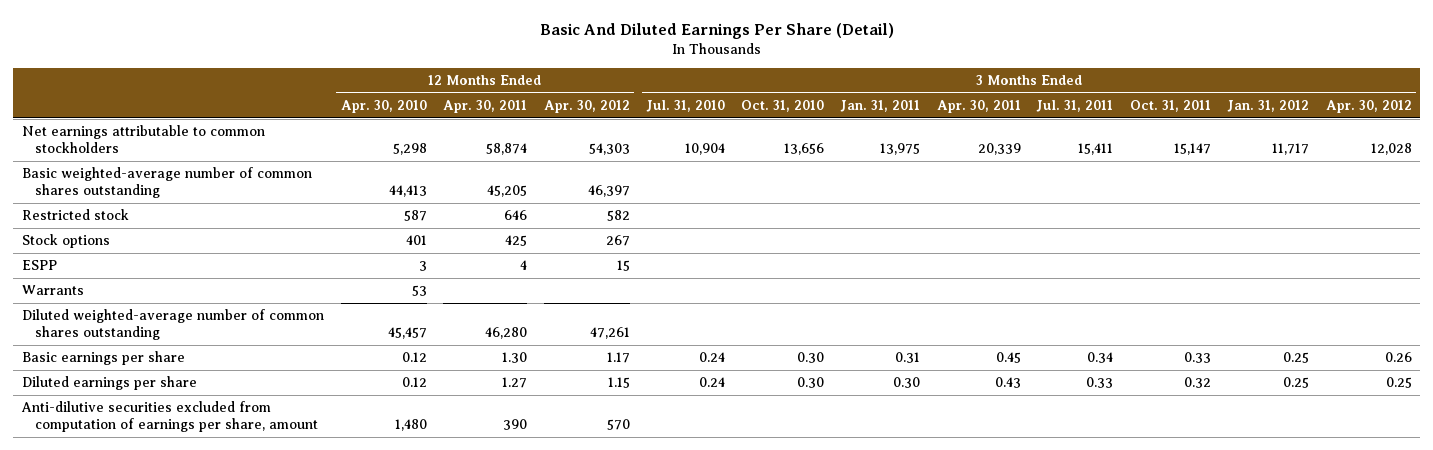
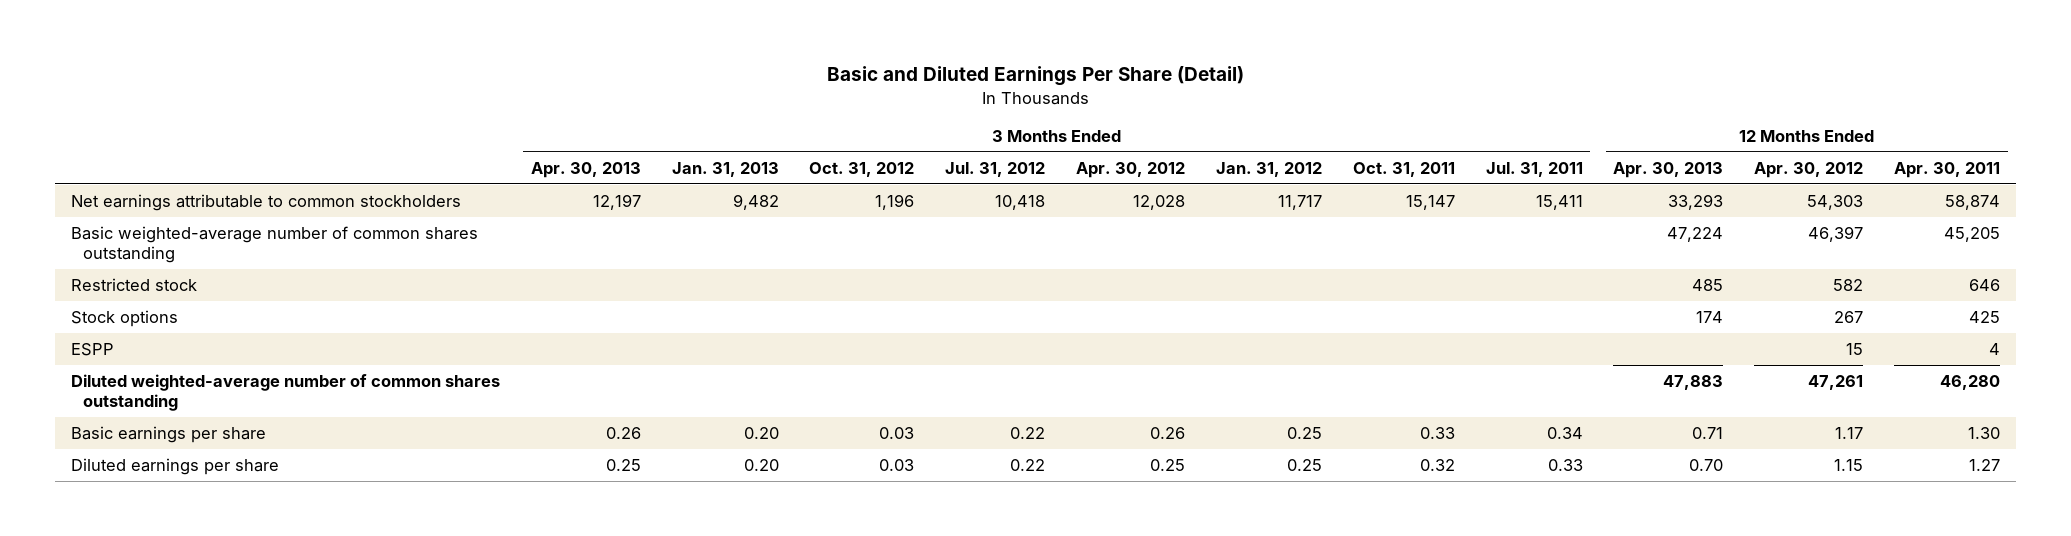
- Basic And Diluted Earnings Per Share (Detail)
+ Basic and Diluted Earnings Per Share (Detail)
- | 12 Months Ended Apr. 30, 2010 | 12 Months Ended Apr. 30, 2011 | 12 Months Ended Apr. 30, 2012 | 3 Months Ended Jul. 31, 2010 | 3 Months Ended Oct. 31, 2010 | 3 Months Ended Jan. 31, 2011 | 3 Months Ended Apr. 30, 2011 | 3 Months Ended Jul. 31, 2011 | 3 Months Ended Oct. 31, 2011 | 3 Months Ended Jan. 31, 2012 | 3 Months Ended Apr. 30, 2012
+ | 3 Months Ended Apr. 30, 2013 | 3 Months Ended Jan. 31, 2013 | 3 Months Ended Oct. 31, 2012 | 3 Months Ended Jul. 31, 2012 | 3 Months Ended Apr. 30, 2012 | 3 Months Ended Jan. 31, 2012 | 3 Months Ended Oct. 31, 2011 | 3 Months Ended Jul. 31, 2011 | 12 Months Ended Apr. 30, 2013 | 12 Months Ended Apr. 30, 2012 | 12 Months Ended Apr. 30, 2011
- Warrants | 53 | | | | | | | | | |
- Anti-dilutive securities excluded from computation of earnings per share, amount | 1,480 | 390 | 570 | | | | | | | |

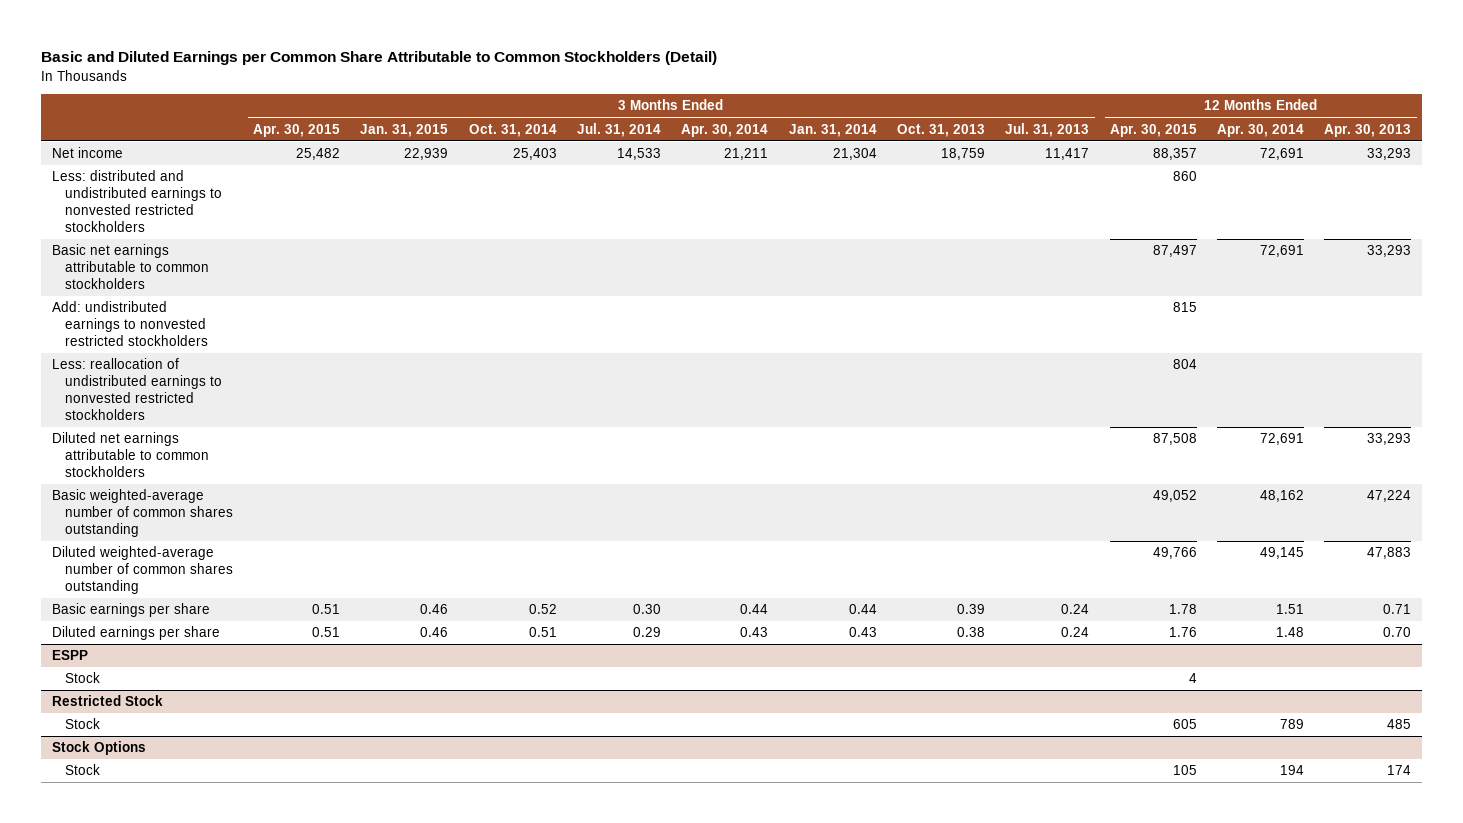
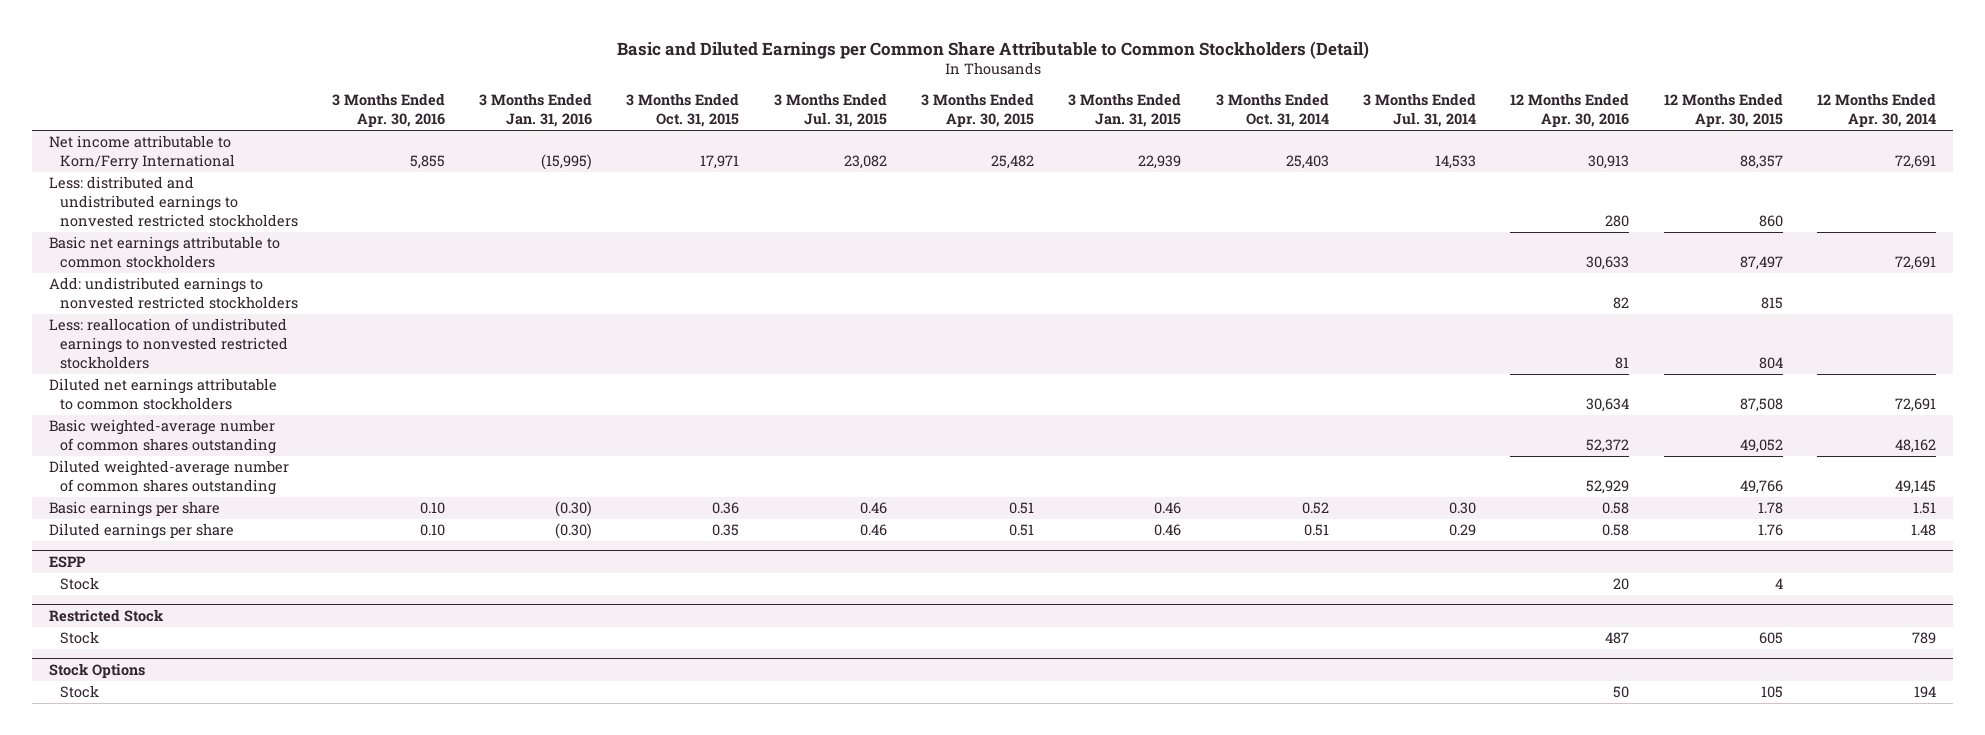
- | 3 Months Ended Apr. 30, 2015 | 3 Months Ended Jan. 31, 2015 | 3 Months Ended Oct. 31, 2014 | 3 Months Ended Jul. 31, 2014 | 3 Months Ended Apr. 30, 2014 | 3 Months Ended Jan. 31, 2014 | 3 Months Ended Oct. 31, 2013 | 3 Months Ended Jul. 31, 2013 | 12 Months Ended Apr. 30, 2015 | 12 Months Ended Apr. 30, 2014 | 12 Months Ended Apr. 30, 2013
+ | 3 Months Ended Apr. 30, 2016 | 3 Months Ended Jan. 31, 2016 | 3 Months Ended Oct. 31, 2015 | 3 Months Ended Jul. 31, 2015 | 3 Months Ended Apr. 30, 2015 | 3 Months Ended Jan. 31, 2015 | 3 Months Ended Oct. 31, 2014 | 3 Months Ended Jul. 31, 2014 | 12 Months Ended Apr. 30, 2016 | 12 Months Ended Apr. 30, 2015 | 12 Months Ended Apr. 30, 2014
- Net income | 25,482 | 22,939 | 25,403 | 14,533 | 21,211 | 21,304 | 18,759 | 11,417 | 88,357 | 72,691 | 33,293
+ Net income attributable to Korn/Ferry International | 5,855 | (15,995) | 17,971 | 23,082 | 25,482 | 22,939 | 25,403 | 14,533 | 30,913 | 88,357 | 72,691

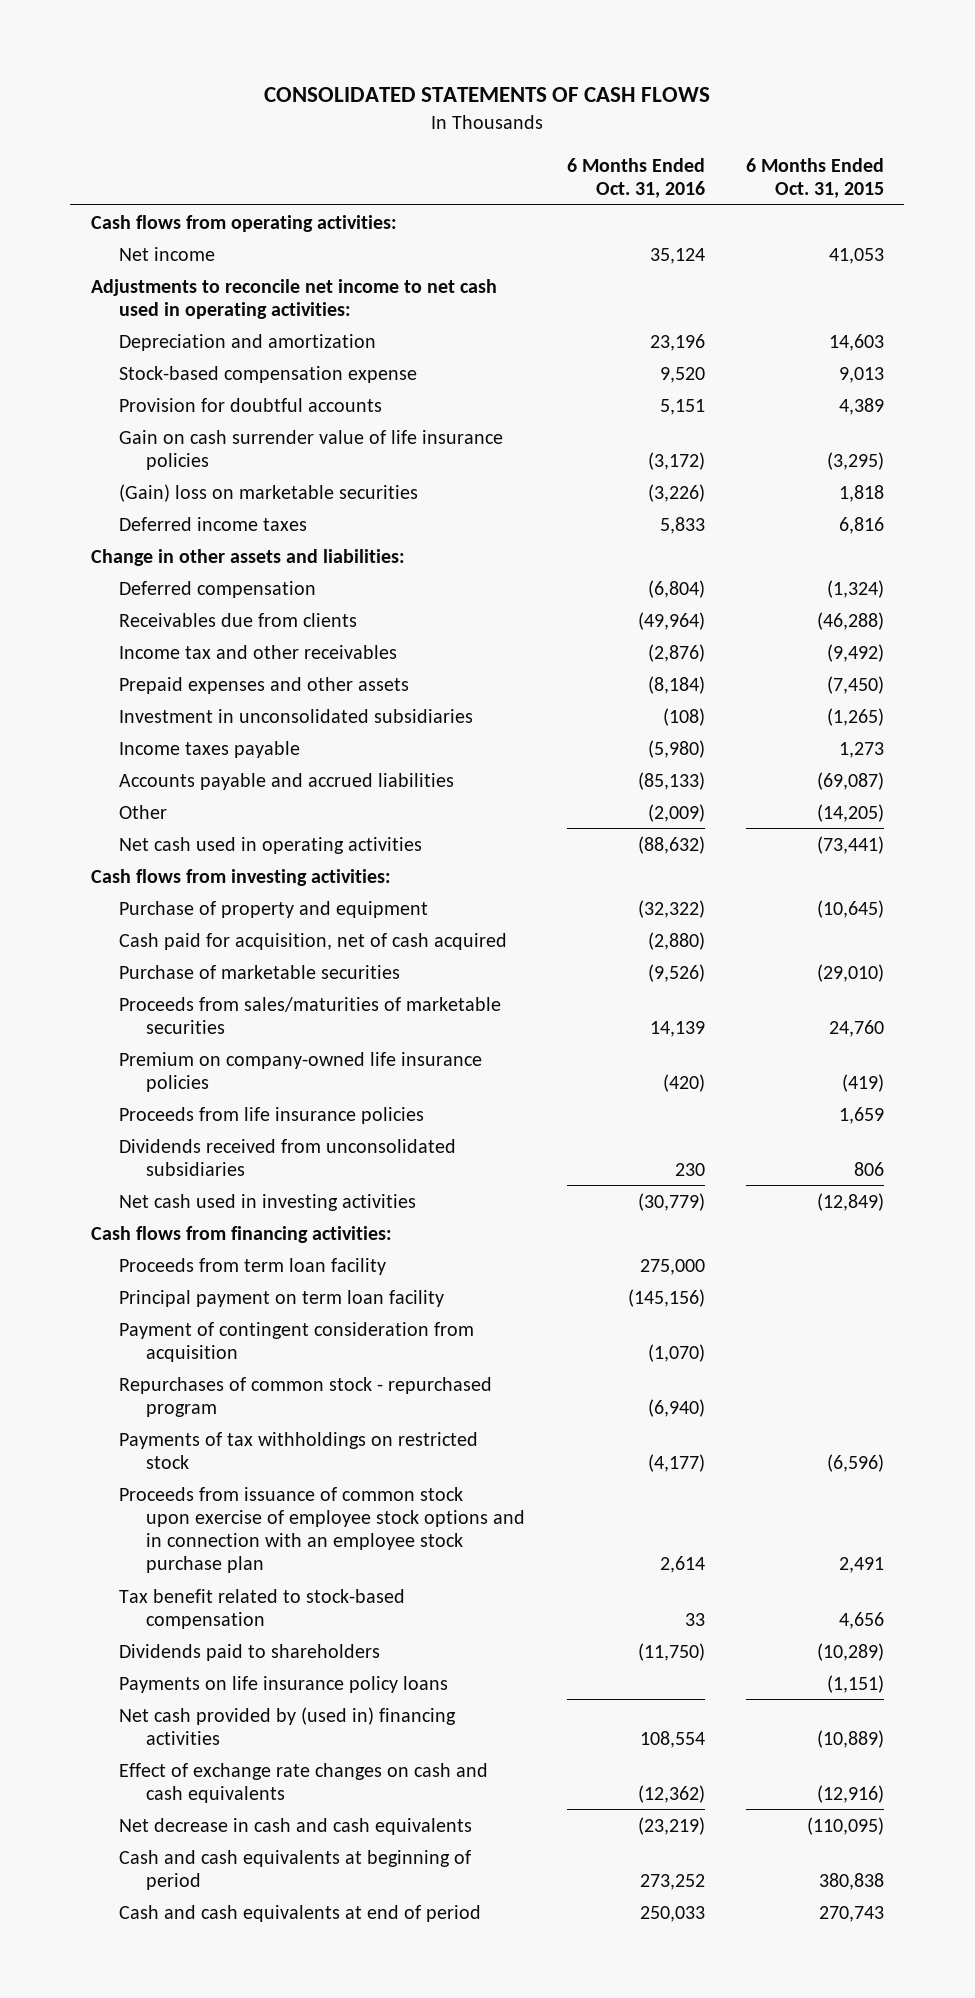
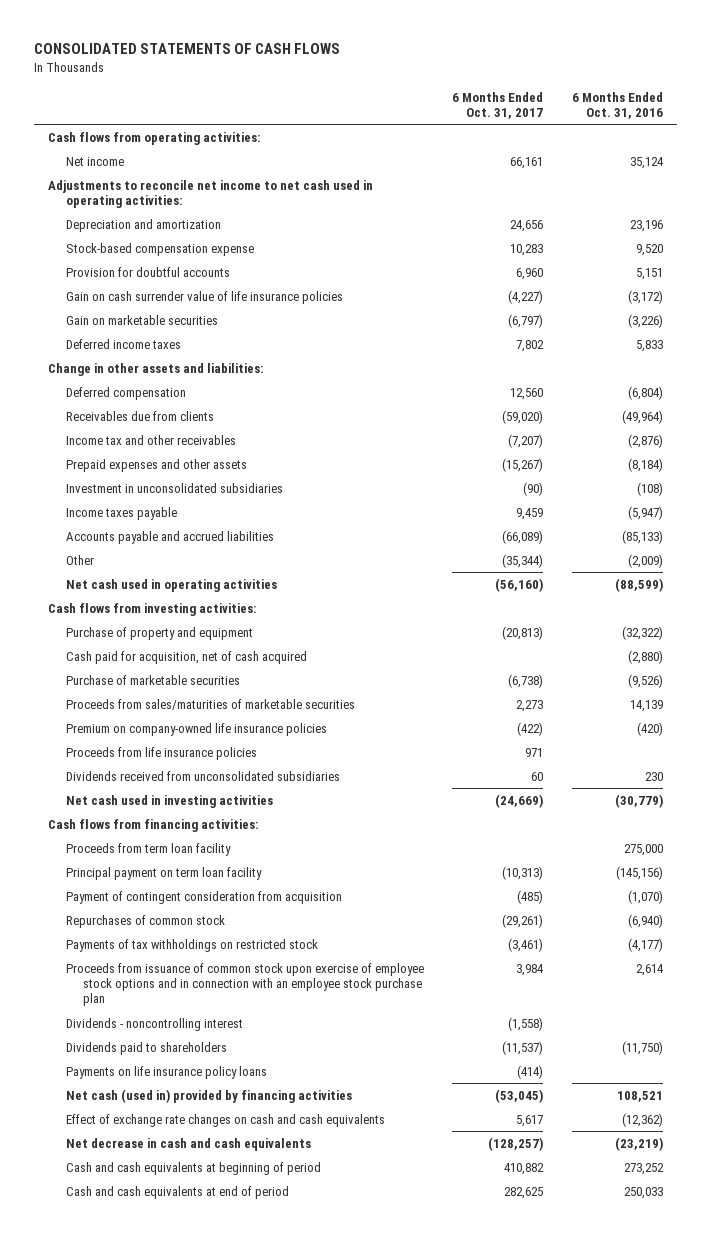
- | 6 Months Ended Oct. 31, 2016 | 6 Months Ended Oct. 31, 2015
+ | 6 Months Ended Oct. 31, 2017 | 6 Months Ended Oct. 31, 2016
- (Gain) loss on marketable securities | (3,226) | 1,818
+ Gain on marketable securities | (6,797) | (3,226)
- Income taxes payable | (5,980) | 1,273
+ Income taxes payable | 9,459 | (5,947)
- Net cash used in operating activities | (88,632) | (73,441)
+ Net cash used in operating activities | (56,160) | (88,599)
- Repurchases of common stock - repurchased program | (6,940) |
+ Repurchases of common stock | (29,261) | (6,940)
- Tax benefit related to stock-based compensation | 33 | 4,656
+ Dividends - noncontrolling interest | (1,558) |
- Net cash provided by (used in) financing activities | 108,554 | (10,889)
+ Net cash (used in) provided by financing activities | (53,045) | 108,521

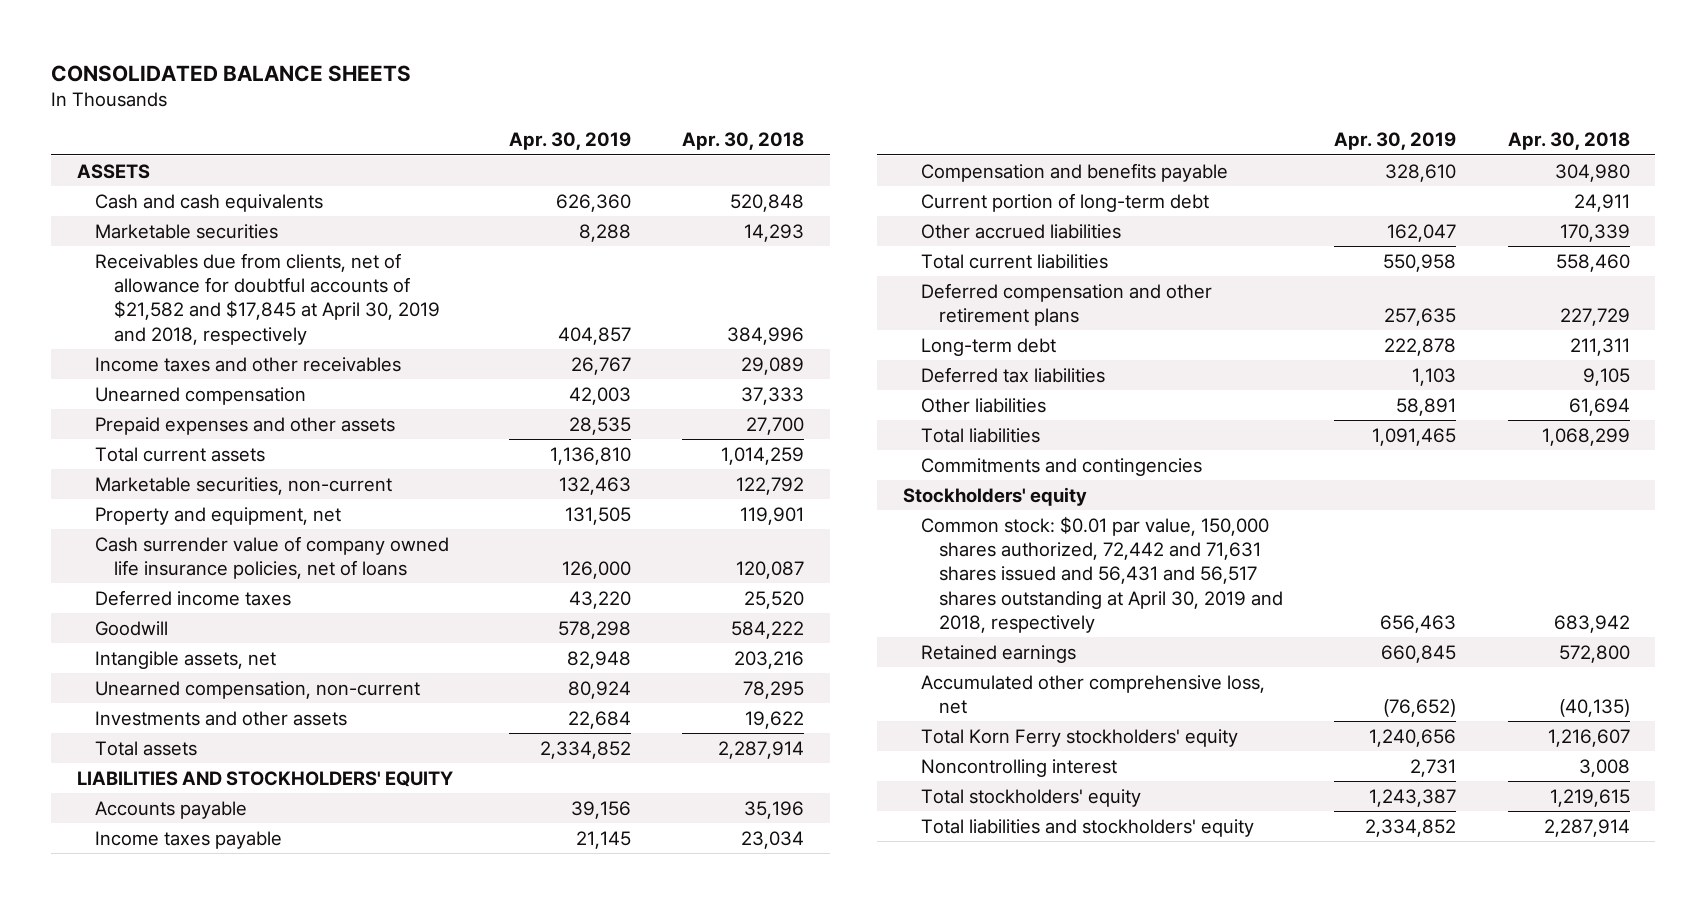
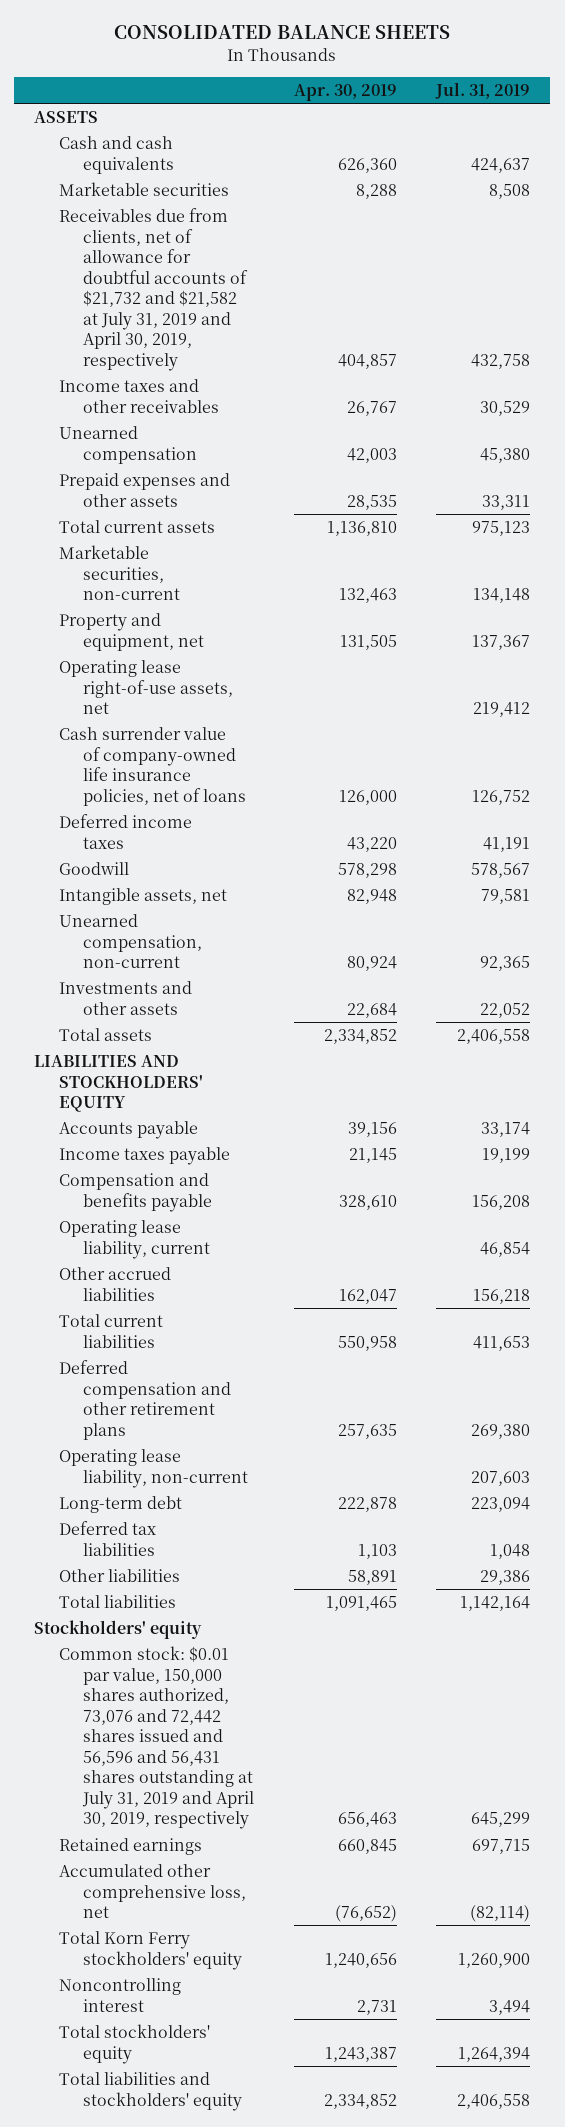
- | Apr. 30, 2019 | Apr. 30, 2018
+ | Apr. 30, 2019 | Jul. 31, 2019
- Receivables due from clients, net of allowance for doubtful accounts of $21,582 and $17,845 at April 30, 2019 and 2018, respectively | 404,857 | 384,996
+ Receivables due from clients, net of allowance for doubtful accounts of $21,732 and $21,582 at July 31, 2019 and April 30, 2019, respectively | 404,857 | 432,758
- Cash surrender value of company owned life insurance policies, net of loans | 126,000 | 120,087
+ Operating lease right-of-use assets, net | | 219,412
+ Cash surrender value of company-owned life insurance policies, net of loans | 126,000 | 126,752
- Current portion of long-term debt | | 24,911
+ Operating lease liability, current | | 46,854
+ Operating lease liability, non-current | | 207,603
- Commitments and contingencies
- Common stock: $0.01 par value, 150,000 shares authorized, 72,442 and 71,631 shares issued and 56,431 and 56,517 shares outstanding at April 30, 2019 and 2018, respectively | 656,463 | 683,942
+ Common stock: $0.01 par value, 150,000 shares authorized, 73,076 and 72,442 shares issued and 56,596 and 56,431 shares outstanding at July 31, 2019 and April 30, 2019, respectively | 656,463 | 645,299

